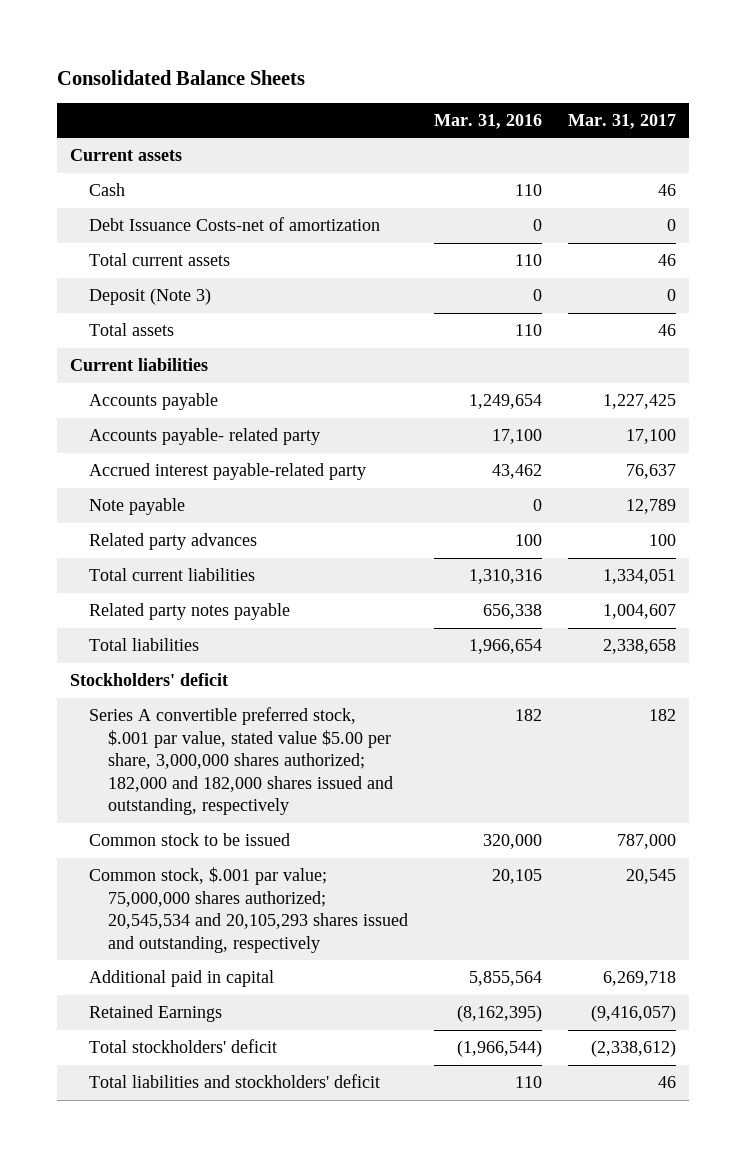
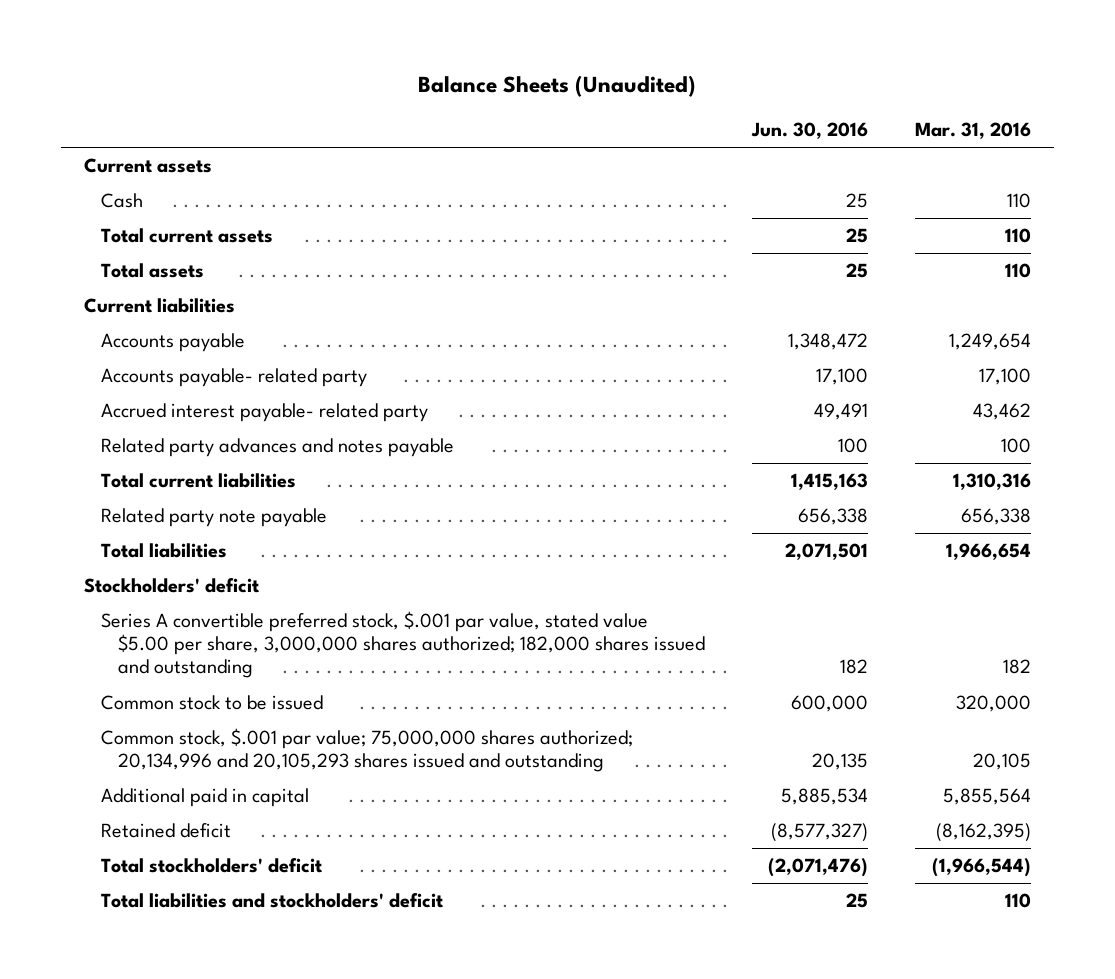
- Consolidated Balance Sheets
+ Balance Sheets (Unaudited)
- | Mar. 31, 2016 | Mar. 31, 2017
+ | Jun. 30, 2016 | Mar. 31, 2016
- Debt Issuance Costs-net of amortization | 0 | 0
- Deposit (Note 3) | 0 | 0
- Accrued interest payable-related party | 43,462 | 76,637
- Note payable | 0 | 12,789
- Related party advances | 100 | 100
+ Accrued interest payable- related party | 49,491 | 43,462
+ Related party advances and notes payable | 100 | 100
- Related party notes payable | 656,338 | 1,004,607
+ Related party note payable | 656,338 | 656,338
- Series A convertible preferred stock, $.001 par value, stated value $5.00 per share, 3,000,000 shares authorized; 182,000 and 182,000 shares issued and outstanding, respectively | 182 | 182
+ Series A convertible preferred stock, $.001 par value, stated value $5.00 per share, 3,000,000 shares authorized; 182,000 shares issued and outstanding | 182 | 182
- Common stock, $.001 par value; 75,000,000 shares authorized; 20,545,534 and 20,105,293 shares issued and outstanding, respectively | 20,105 | 20,545
+ Common stock, $.001 par value; 75,000,000 shares authorized; 20,134,996 and 20,105,293 shares issued and outstanding | 20,135 | 20,105
- Retained Earnings | (8,162,395) | (9,416,057)
+ Retained deficit | (8,577,327) | (8,162,395)

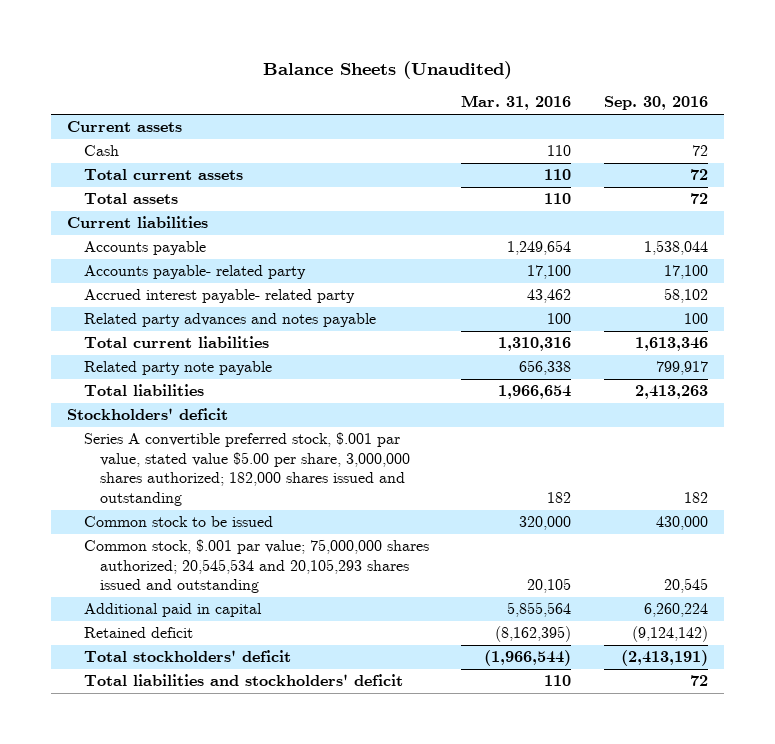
- | Jun. 30, 2016 | Mar. 31, 2016
+ | Mar. 31, 2016 | Sep. 30, 2016
- Common stock, $.001 par value; 75,000,000 shares authorized; 20,134,996 and 20,105,293 shares issued and outstanding | 20,135 | 20,105
+ Common stock, $.001 par value; 75,000,000 shares authorized; 20,545,534 and 20,105,293 shares issued and outstanding | 20,105 | 20,545

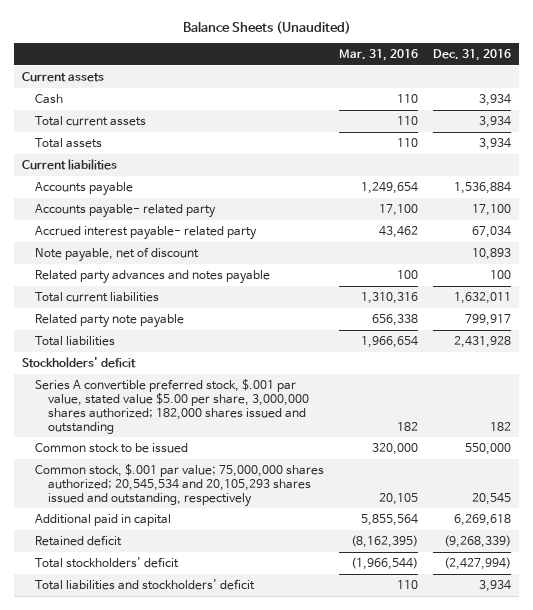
- | Mar. 31, 2016 | Sep. 30, 2016
+ | Mar. 31, 2016 | Dec. 31, 2016
+ Note payable, net of discount | | 10,893
- Common stock, $.001 par value; 75,000,000 shares authorized; 20,545,534 and 20,105,293 shares issued and outstanding | 20,105 | 20,545
+ Common stock, $.001 par value; 75,000,000 shares authorized; 20,545,534 and 20,105,293 shares issued and outstanding, respectively | 20,105 | 20,545

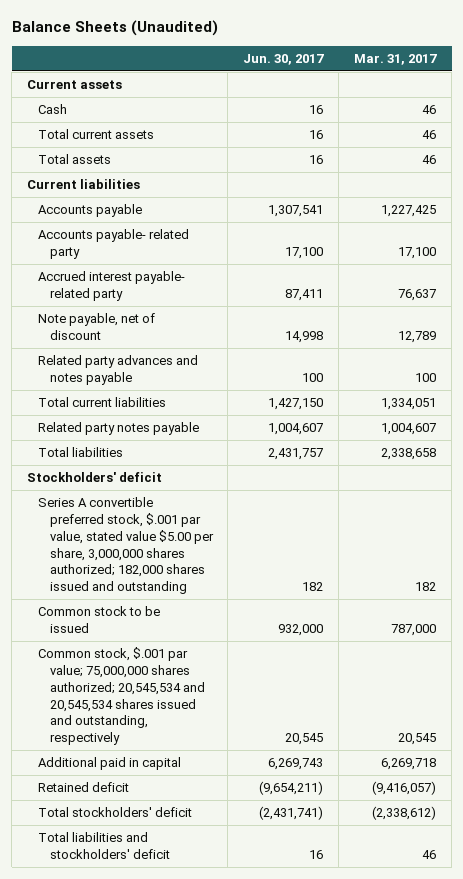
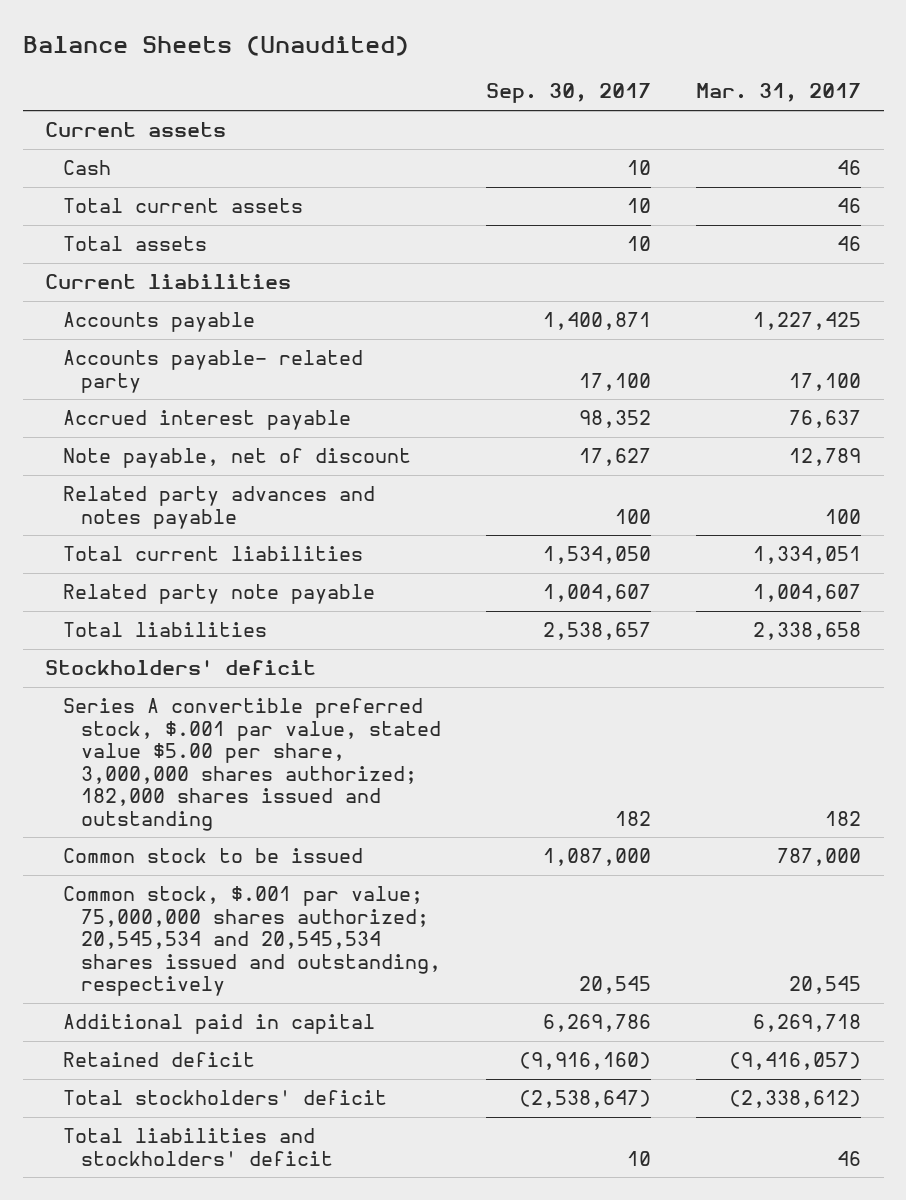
- | Jun. 30, 2017 | Mar. 31, 2017
+ | Sep. 30, 2017 | Mar. 31, 2017
- Accrued interest payable- related party | 87,411 | 76,637
+ Accrued interest payable | 98,352 | 76,637
- Related party notes payable | 1,004,607 | 1,004,607
+ Related party note payable | 1,004,607 | 1,004,607

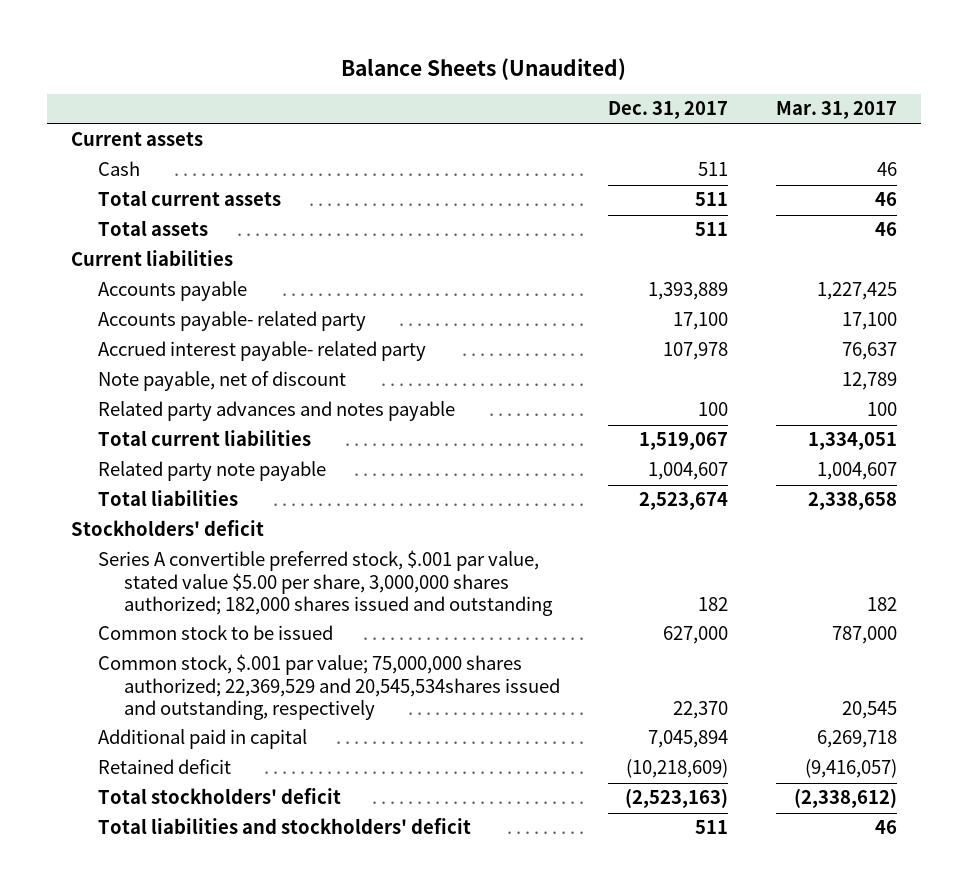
- | Sep. 30, 2017 | Mar. 31, 2017
+ | Dec. 31, 2017 | Mar. 31, 2017
- Accrued interest payable | 98,352 | 76,637
+ Accrued interest payable- related party | 107,978 | 76,637
- Common stock, $.001 par value; 75,000,000 shares authorized; 20,545,534 and 20,545,534 shares issued and outstanding, respectively | 20,545 | 20,545
+ Common stock, $.001 par value; 75,000,000 shares authorized; 22,369,529 and 20,545,534shares issued and outstanding, respectively | 22,370 | 20,545

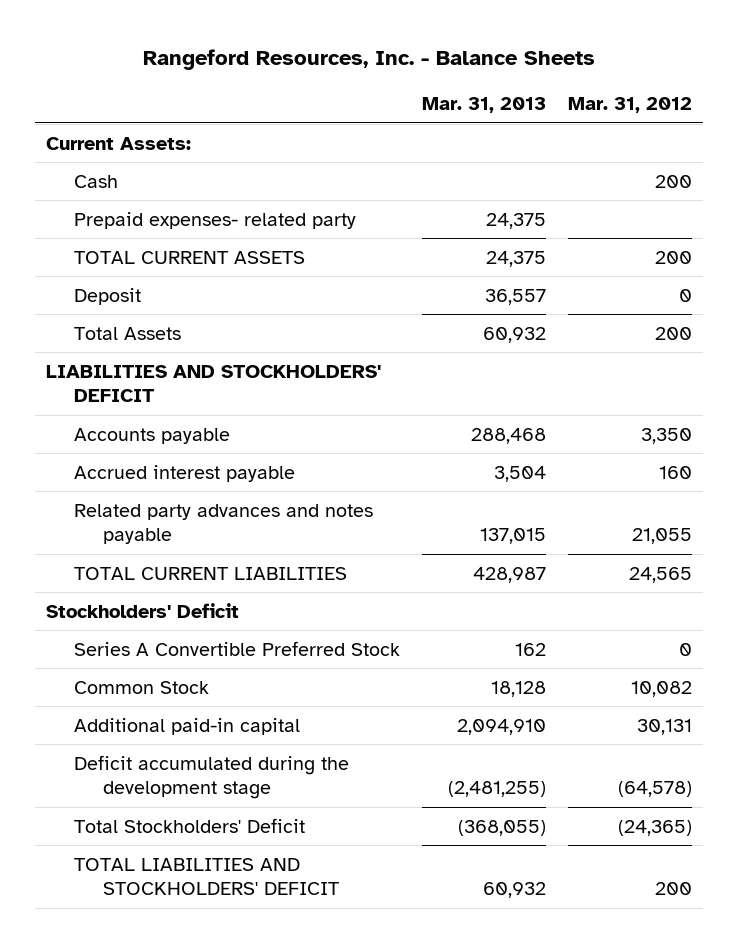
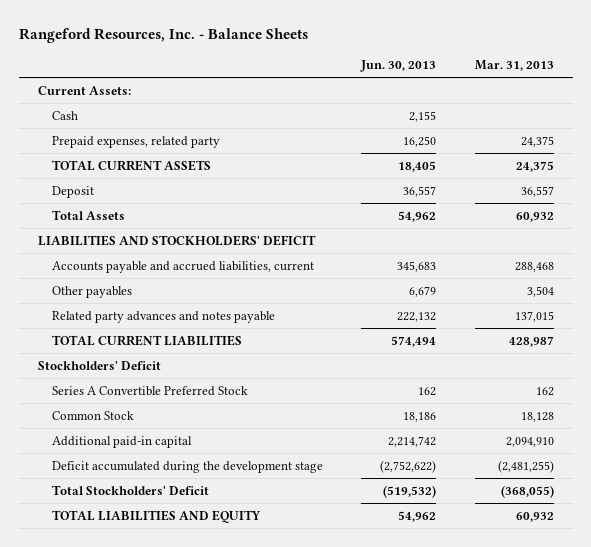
- | Mar. 31, 2013 | Mar. 31, 2012
+ | Jun. 30, 2013 | Mar. 31, 2013
- Prepaid expenses- related party | 24,375 |
+ Prepaid expenses, related party | 16,250 | 24,375
- Accounts payable | 288,468 | 3,350
- Accrued interest payable | 3,504 | 160
+ Accounts payable and accrued liabilities, current | 345,683 | 288,468
+ Other payables | 6,679 | 3,504
- TOTAL LIABILITIES AND STOCKHOLDERS' DEFICIT | 60,932 | 200
+ TOTAL LIABILITIES AND EQUITY | 54,962 | 60,932

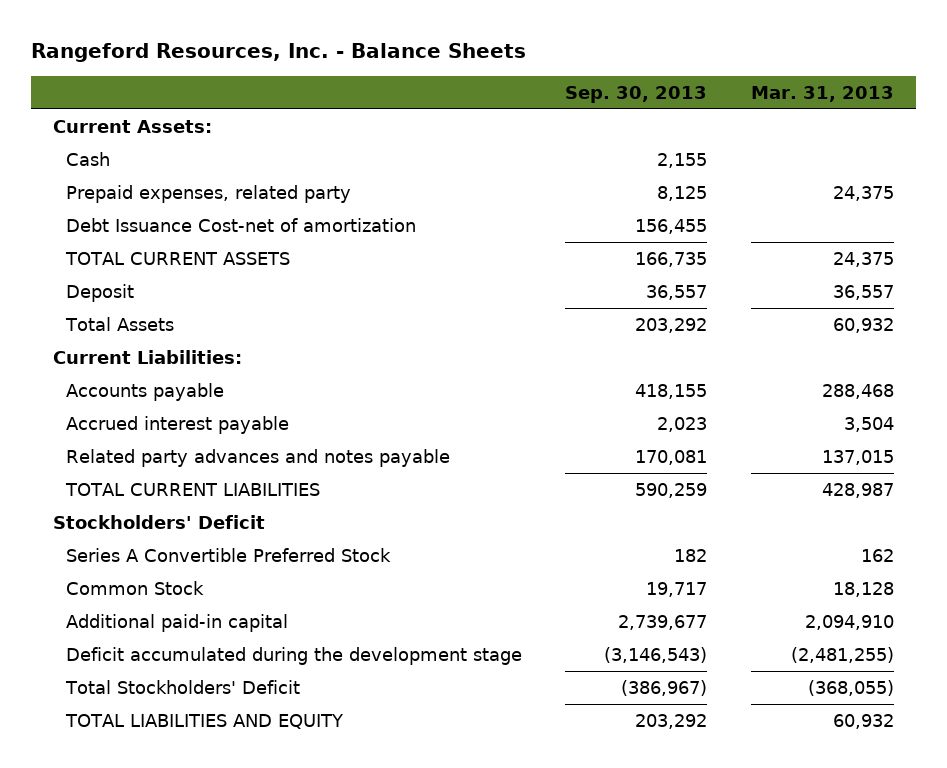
- | Jun. 30, 2013 | Mar. 31, 2013
+ | Sep. 30, 2013 | Mar. 31, 2013
+ Debt Issuance Cost-net of amortization | 156,455 |
- LIABILITIES AND STOCKHOLDERS' DEFICIT
- Accounts payable and accrued liabilities, current | 345,683 | 288,468
- Other payables | 6,679 | 3,504
+ Current Liabilities:
+ Accounts payable | 418,155 | 288,468
+ Accrued interest payable | 2,023 | 3,504

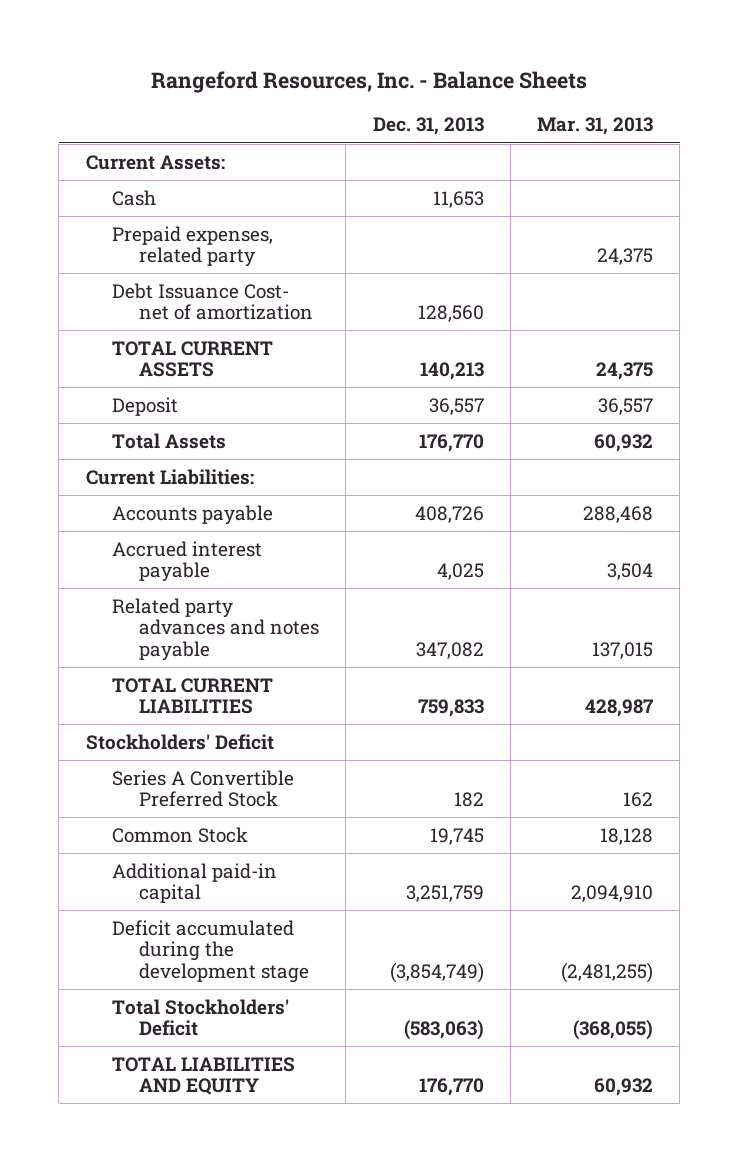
- | Sep. 30, 2013 | Mar. 31, 2013
+ | Dec. 31, 2013 | Mar. 31, 2013
- Debt Issuance Cost-net of amortization | 156,455 |
+ Debt Issuance Cost- net of amortization | 128,560 |

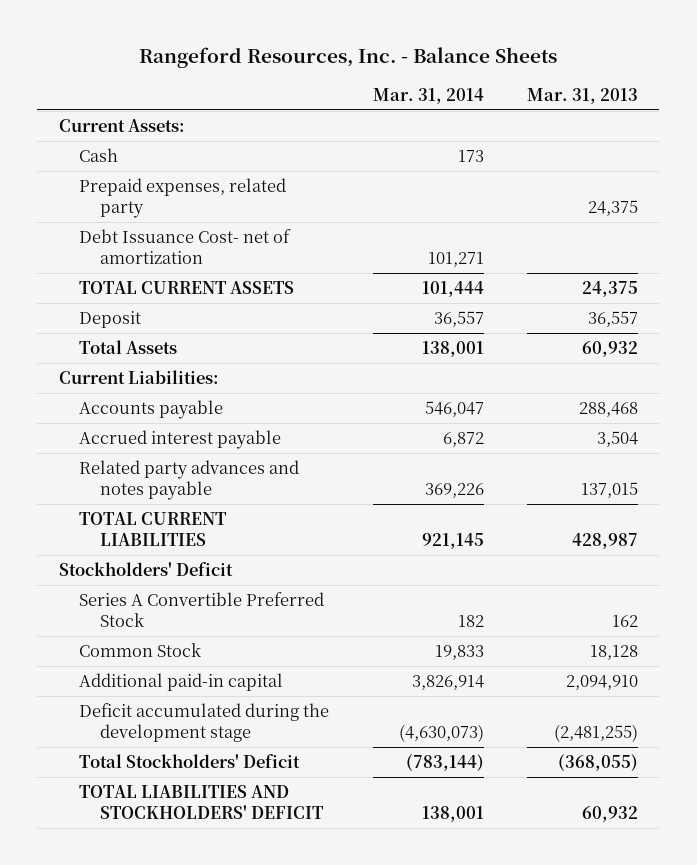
- | Dec. 31, 2013 | Mar. 31, 2013
+ | Mar. 31, 2014 | Mar. 31, 2013
- TOTAL LIABILITIES AND EQUITY | 176,770 | 60,932
+ TOTAL LIABILITIES AND STOCKHOLDERS' DEFICIT | 138,001 | 60,932

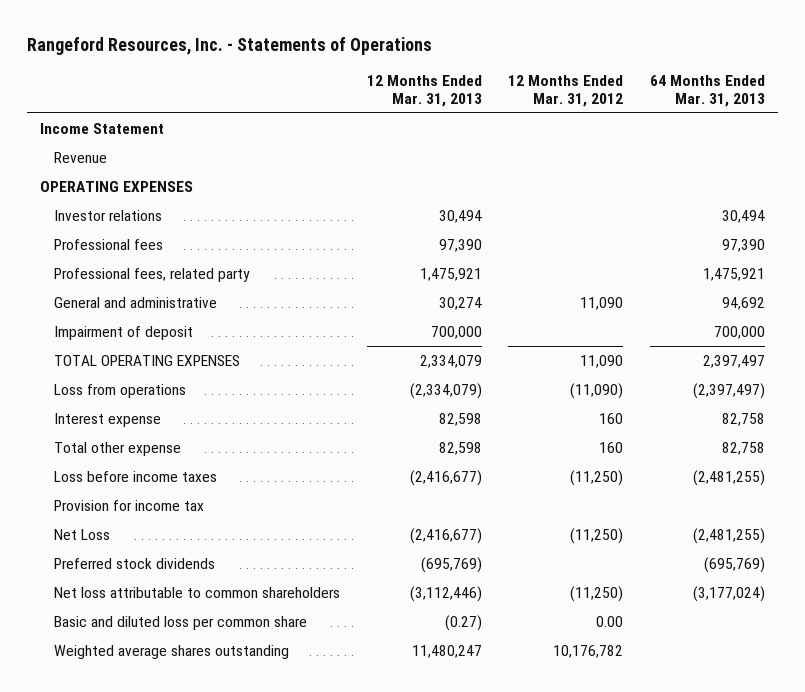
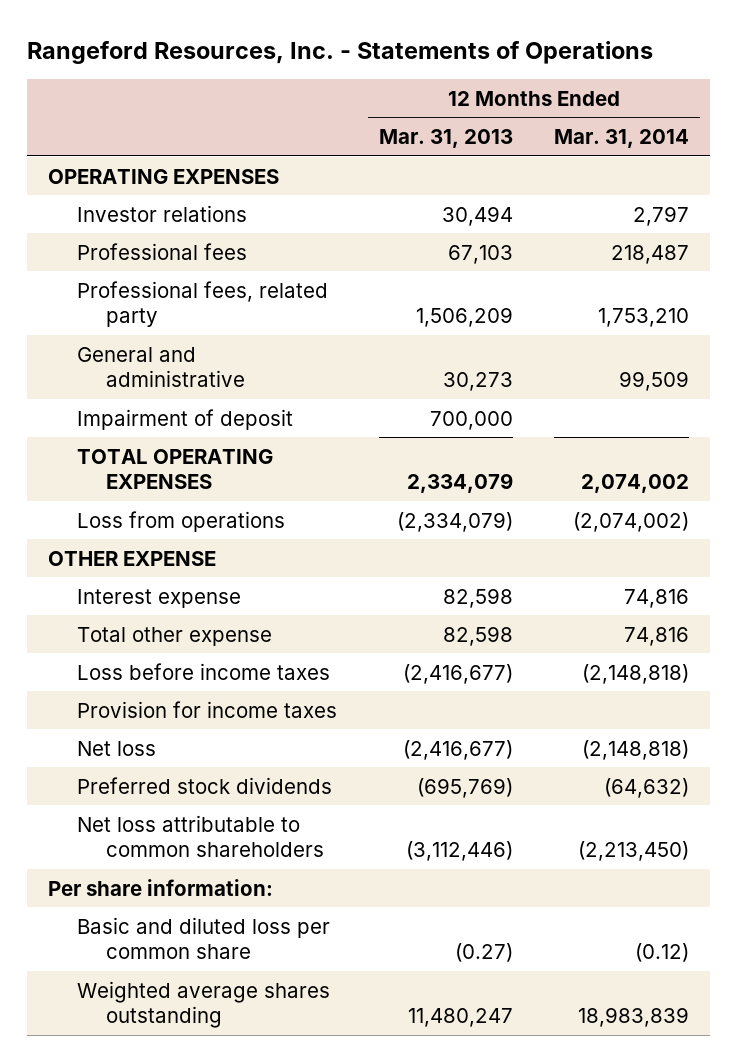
- | 12 Months Ended Mar. 31, 2013 | 12 Months Ended Mar. 31, 2012 | 64 Months Ended Mar. 31, 2013
+ | 12 Months Ended Mar. 31, 2013 | 12 Months Ended Mar. 31, 2014
- Income Statement
- Revenue
- Professional fees | 97,390 | | 97,390
- Professional fees, related party | 1,475,921 | | 1,475,921
- General and administrative | 30,274 | 11,090 | 94,692
+ Professional fees | 67,103 | 218,487
+ Professional fees, related party | 1,506,209 | 1,753,210
+ General and administrative | 30,273 | 99,509
+ OTHER EXPENSE
- Provision for income tax
- Net Loss | (2,416,677) | (11,250) | (2,481,255)
+ Provision for income taxes
+ Net loss | (2,416,677) | (2,148,818)
+ Per share information:

